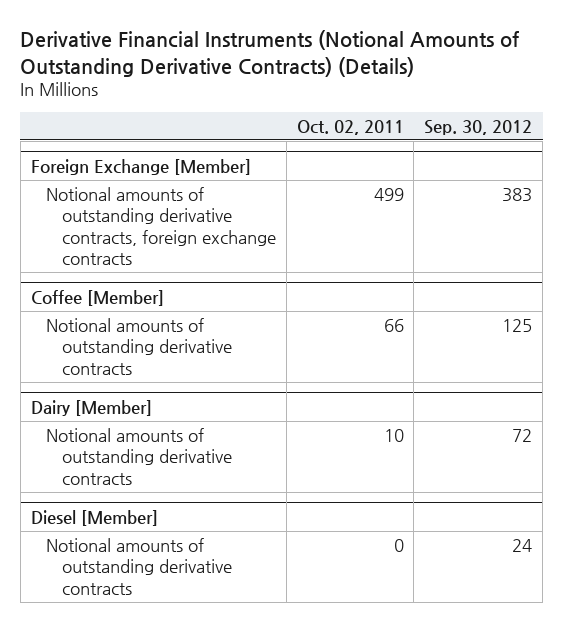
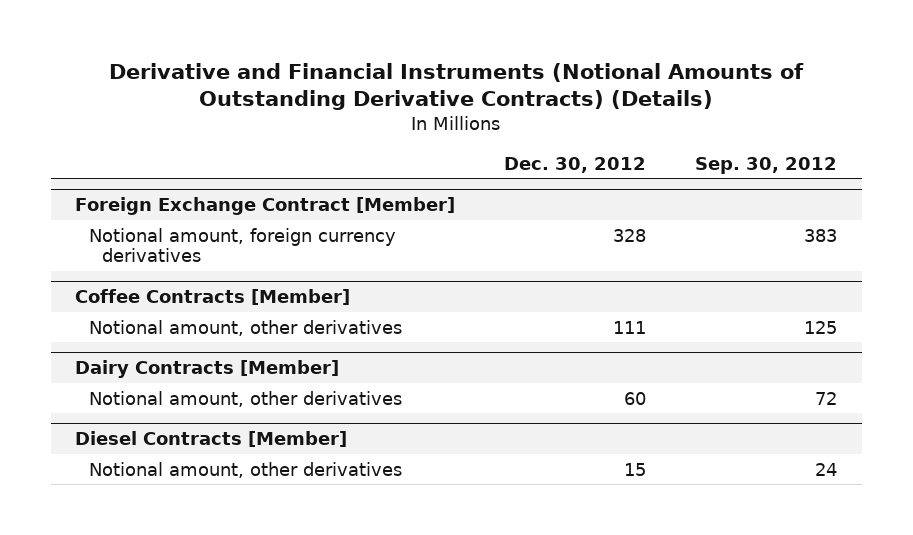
- Derivative Financial Instruments (Notional Amounts of Outstanding Derivative Contracts) (Details)
+ Derivative and Financial Instruments (Notional Amounts of Outstanding Derivative Contracts) (Details)
- | Oct. 02, 2011 | Sep. 30, 2012
+ | Dec. 30, 2012 | Sep. 30, 2012
- Foreign Exchange [Member]
- Notional amounts of outstanding derivative contracts, foreign exchange contracts | 499 | 383
- Coffee [Member]
- Notional amounts of outstanding derivative contracts | 66 | 125
- Dairy [Member]
- Notional amounts of outstanding derivative contracts | 10 | 72
- Diesel [Member]
- Notional amounts of outstanding derivative contracts | 0 | 24
+ Foreign Exchange Contract [Member]
+ Notional amount, foreign currency derivatives | 328 | 383
+ Coffee Contracts [Member]
+ Notional amount, other derivatives | 111 | 125
+ Dairy Contracts [Member]
+ Notional amount, other derivatives | 60 | 72
+ Diesel Contracts [Member]
+ Notional amount, other derivatives | 15 | 24

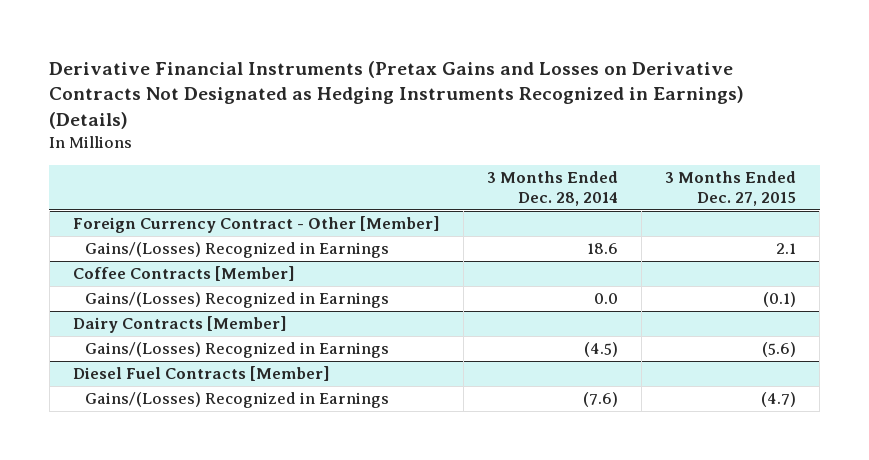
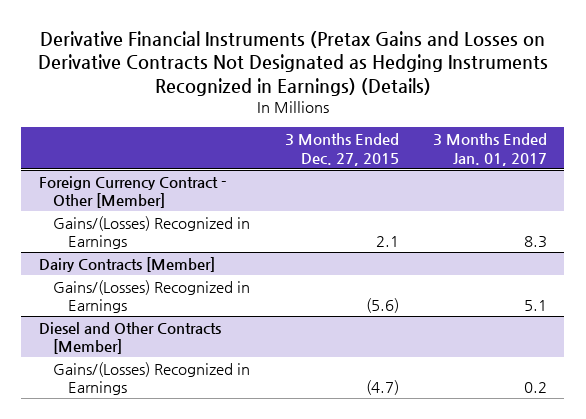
- | 3 Months Ended Dec. 28, 2014 | 3 Months Ended Dec. 27, 2015
+ | 3 Months Ended Dec. 27, 2015 | 3 Months Ended Jan. 01, 2017
- Coffee Contracts [Member]
- Gains/(Losses) Recognized in Earnings | 0.0 | (0.1)
- Diesel Fuel Contracts [Member]
+ Diesel and Other Contracts [Member]

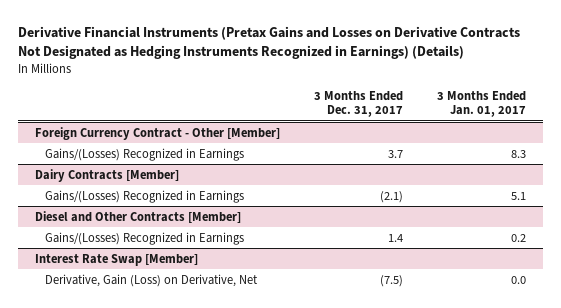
- | 3 Months Ended Dec. 27, 2015 | 3 Months Ended Jan. 01, 2017
+ | 3 Months Ended Dec. 31, 2017 | 3 Months Ended Jan. 01, 2017
+ Interest Rate Swap [Member]
+ Derivative, Gain (Loss) on Derivative, Net | (7.5) | 0.0

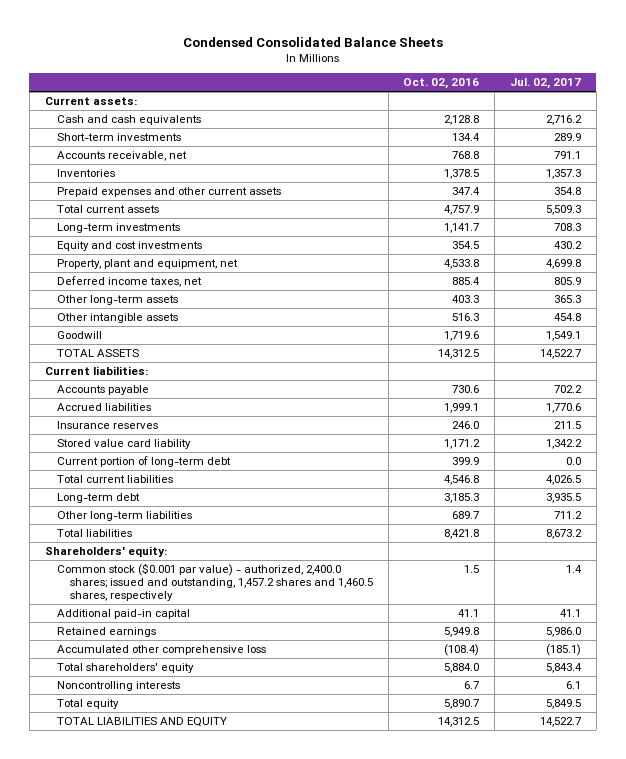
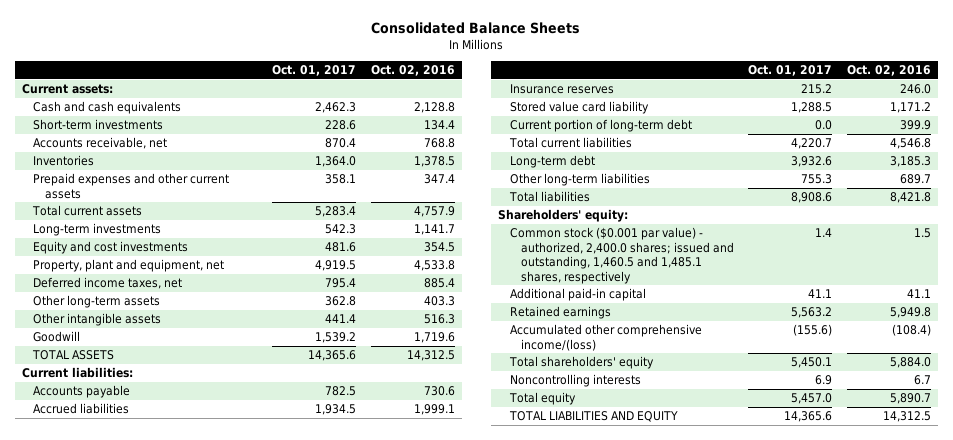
- Condensed Consolidated Balance Sheets
+ Consolidated Balance Sheets
- | Oct. 02, 2016 | Jul. 02, 2017
+ | Oct. 01, 2017 | Oct. 02, 2016
- Common stock ($0.001 par value) - authorized, 2,400.0 shares; issued and outstanding, 1,457.2 shares and 1,460.5 shares, respectively | 1.5 | 1.4
+ Common stock ($0.001 par value) - authorized, 2,400.0 shares; issued and outstanding, 1,460.5 and 1,485.1 shares, respectively | 1.4 | 1.5
- Accumulated other comprehensive loss | (108.4) | (185.1)
+ Accumulated other comprehensive income/(loss) | (155.6) | (108.4)

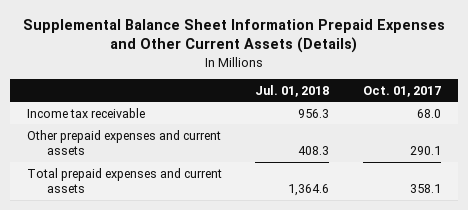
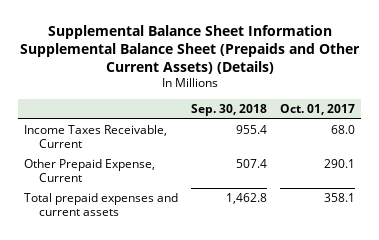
- Supplemental Balance Sheet Information Prepaid Expenses and Other Current Assets (Details)
+ Supplemental Balance Sheet Information Supplemental Balance Sheet (Prepaids and Other Current Assets) (Details)
- | Jul. 01, 2018 | Oct. 01, 2017
+ | Sep. 30, 2018 | Oct. 01, 2017
- Income tax receivable | 956.3 | 68.0
- Other prepaid expenses and current assets | 408.3 | 290.1
+ Income Taxes Receivable, Current | 955.4 | 68.0
+ Other Prepaid Expense, Current | 507.4 | 290.1

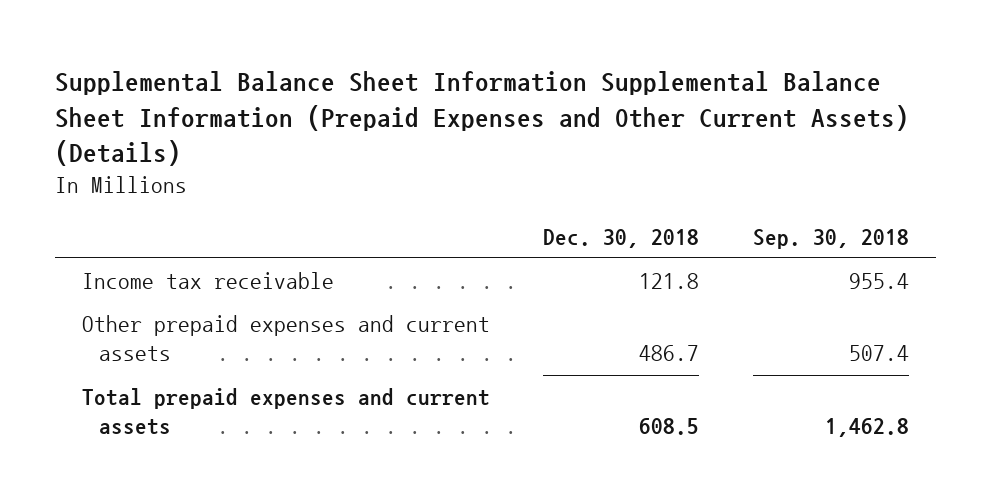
- Supplemental Balance Sheet Information Supplemental Balance Sheet (Prepaids and Other Current Assets) (Details)
+ Supplemental Balance Sheet Information Supplemental Balance Sheet Information (Prepaid Expenses and Other Current Assets) (Details)
- | Sep. 30, 2018 | Oct. 01, 2017
+ | Dec. 30, 2018 | Sep. 30, 2018
- Income Taxes Receivable, Current | 955.4 | 68.0
- Other Prepaid Expense, Current | 507.4 | 290.1
+ Income tax receivable | 121.8 | 955.4
+ Other prepaid expenses and current assets | 486.7 | 507.4

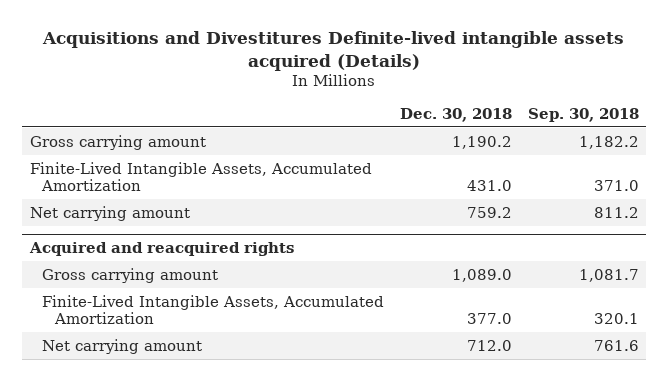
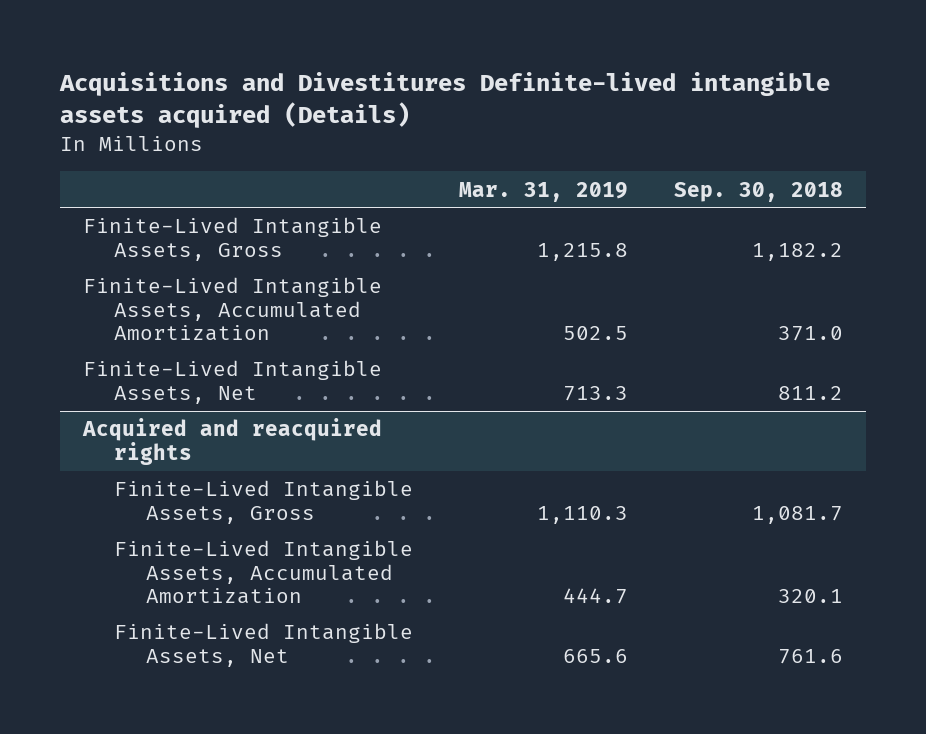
- | Dec. 30, 2018 | Sep. 30, 2018
+ | Mar. 31, 2019 | Sep. 30, 2018
- Gross carrying amount | 1,190.2 | 1,182.2
+ Finite-Lived Intangible Assets, Gross | 1,215.8 | 1,182.2
- Net carrying amount | 759.2 | 811.2
+ Finite-Lived Intangible Assets, Net | 713.3 | 811.2
@ Acquired and reacquired rights
- Gross carrying amount | 1,089.0 | 1,081.7
+ Finite-Lived Intangible Assets, Gross | 1,110.3 | 1,081.7
- Net carrying amount | 712.0 | 761.6
+ Finite-Lived Intangible Assets, Net | 665.6 | 761.6

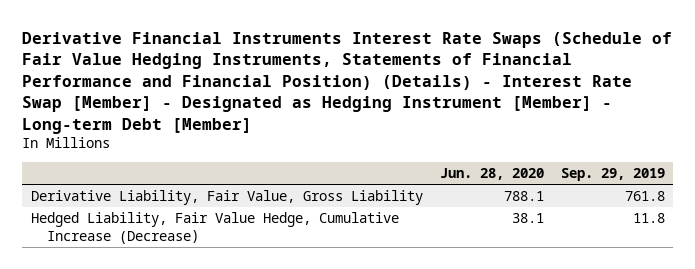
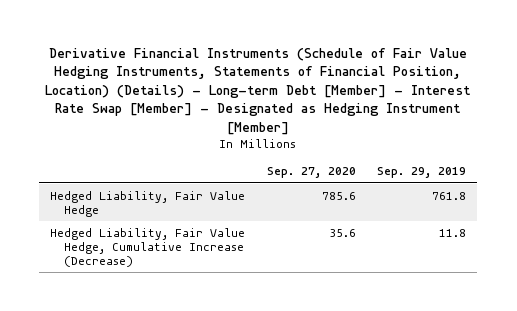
- Derivative Financial Instruments Interest Rate Swaps (Schedule of Fair Value Hedging Instruments, Statements of Financial Performance and Financial Position) (Details) - Interest Rate Swap [Member] - Designated as Hedging Instrument [Member] - Long-term Debt [Member]
+ Derivative Financial Instruments (Schedule of Fair Value Hedging Instruments, Statements of Financial Position, Location) (Details) - Long-term Debt [Member] - Interest Rate Swap [Member] - Designated as Hedging Instrument [Member]
- | Jun. 28, 2020 | Sep. 29, 2019
+ | Sep. 27, 2020 | Sep. 29, 2019
- Derivative Liability, Fair Value, Gross Liability | 788.1 | 761.8
+ Hedged Liability, Fair Value Hedge | 785.6 | 761.8

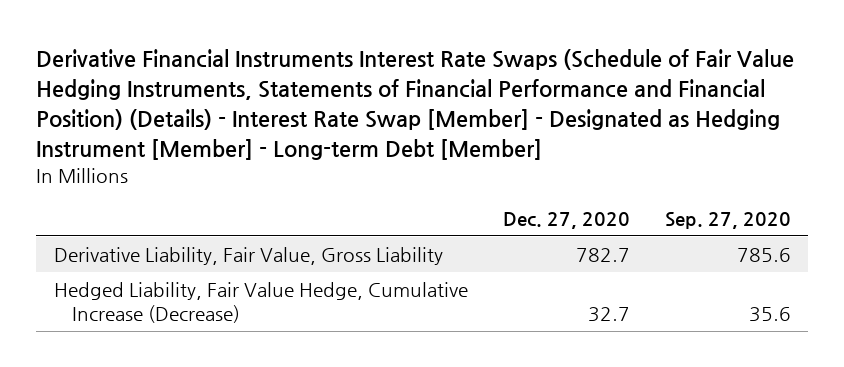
- Derivative Financial Instruments (Schedule of Fair Value Hedging Instruments, Statements of Financial Position, Location) (Details) - Long-term Debt [Member] - Interest Rate Swap [Member] - Designated as Hedging Instrument [Member]
+ Derivative Financial Instruments Interest Rate Swaps (Schedule of Fair Value Hedging Instruments, Statements of Financial Performance and Financial Position) (Details) - Interest Rate Swap [Member] - Designated as Hedging Instrument [Member] - Long-term Debt [Member]
- | Sep. 27, 2020 | Sep. 29, 2019
+ | Dec. 27, 2020 | Sep. 27, 2020
- Hedged Liability, Fair Value Hedge | 785.6 | 761.8
+ Derivative Liability, Fair Value, Gross Liability | 782.7 | 785.6

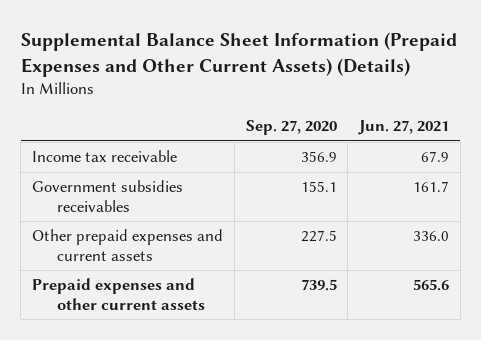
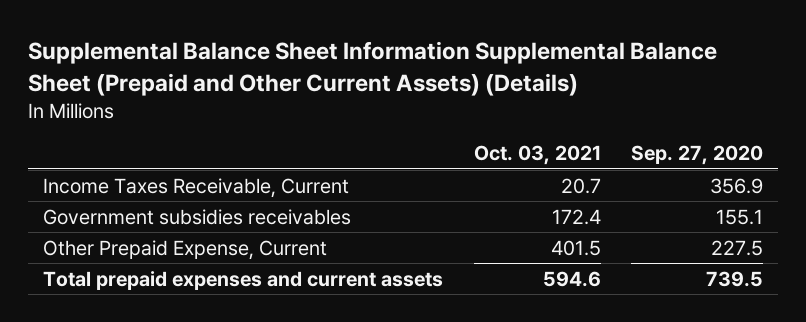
- Supplemental Balance Sheet Information (Prepaid Expenses and Other Current Assets) (Details)
+ Supplemental Balance Sheet Information Supplemental Balance Sheet (Prepaid and Other Current Assets) (Details)
- | Sep. 27, 2020 | Jun. 27, 2021
+ | Oct. 03, 2021 | Sep. 27, 2020
- Income tax receivable | 356.9 | 67.9
+ Income Taxes Receivable, Current | 20.7 | 356.9
- Other prepaid expenses and current assets | 227.5 | 336.0
- Prepaid expenses and other current assets | 739.5 | 565.6
+ Other Prepaid Expense, Current | 401.5 | 227.5
+ Total prepaid expenses and current assets | 594.6 | 739.5

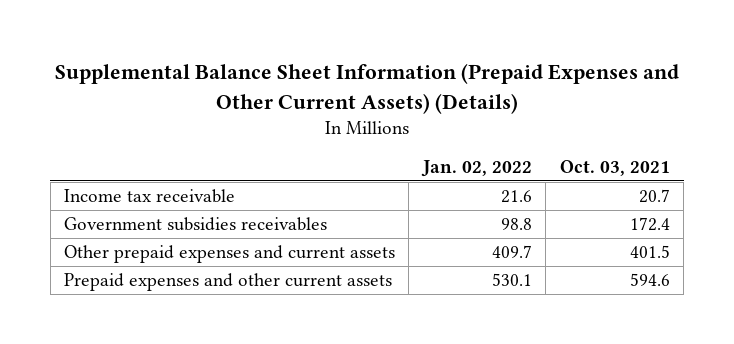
- Supplemental Balance Sheet Information Supplemental Balance Sheet (Prepaid and Other Current Assets) (Details)
+ Supplemental Balance Sheet Information (Prepaid Expenses and Other Current Assets) (Details)
- | Oct. 03, 2021 | Sep. 27, 2020
+ | Jan. 02, 2022 | Oct. 03, 2021
- Income Taxes Receivable, Current | 20.7 | 356.9
+ Income tax receivable | 21.6 | 20.7
- Other Prepaid Expense, Current | 401.5 | 227.5
- Total prepaid expenses and current assets | 594.6 | 739.5
+ Other prepaid expenses and current assets | 409.7 | 401.5
+ Prepaid expenses and other current assets | 530.1 | 594.6

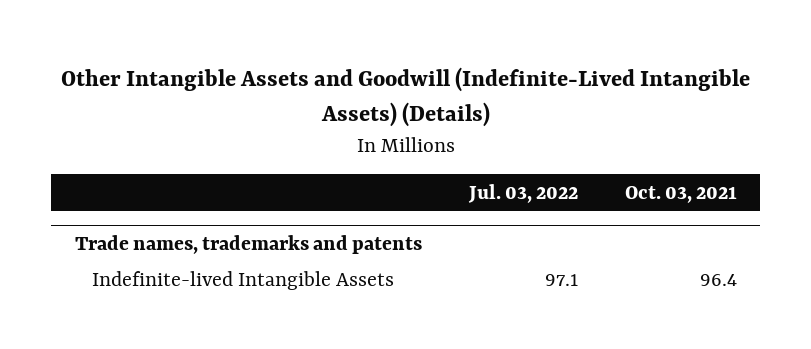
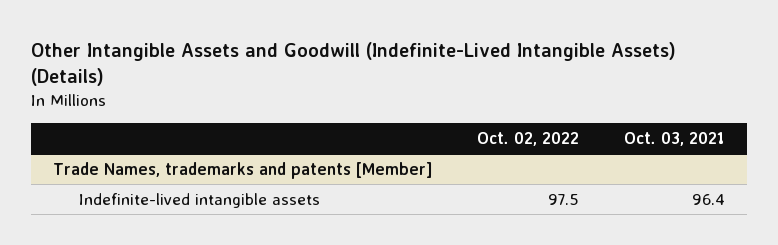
- | Jul. 03, 2022 | Oct. 03, 2021
+ | Oct. 02, 2022 | Oct. 03, 2021
- Trade names, trademarks and patents
- Indefinite-lived Intangible Assets | 97.1 | 96.4
+ Trade Names, trademarks and patents [Member]
+ Indefinite-lived intangible assets | 97.5 | 96.4

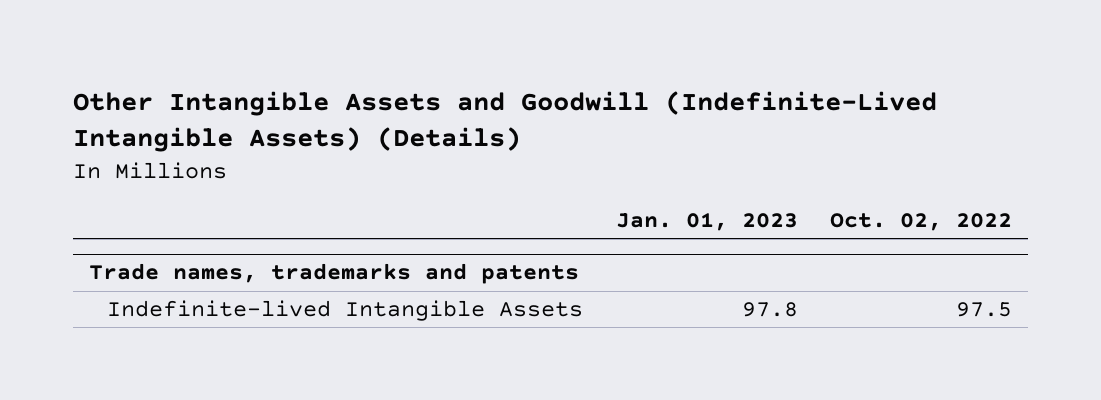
- | Oct. 02, 2022 | Oct. 03, 2021
+ | Jan. 01, 2023 | Oct. 02, 2022
- Trade Names, trademarks and patents [Member]
- Indefinite-lived intangible assets | 97.5 | 96.4
+ Trade names, trademarks and patents
+ Indefinite-lived Intangible Assets | 97.8 | 97.5

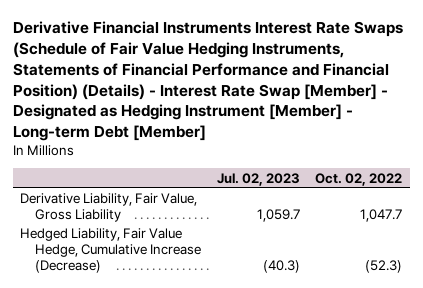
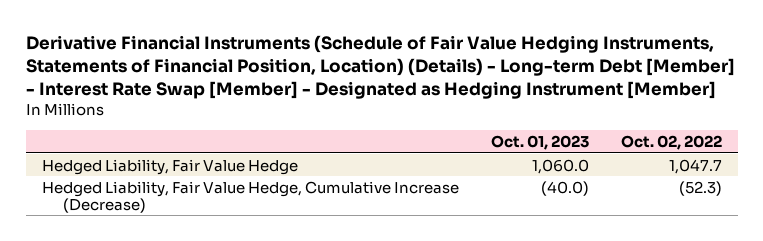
- Derivative Financial Instruments Interest Rate Swaps (Schedule of Fair Value Hedging Instruments, Statements of Financial Performance and Financial Position) (Details) - Interest Rate Swap [Member] - Designated as Hedging Instrument [Member] - Long-term Debt [Member]
+ Derivative Financial Instruments (Schedule of Fair Value Hedging Instruments, Statements of Financial Position, Location) (Details) - Long-term Debt [Member] - Interest Rate Swap [Member] - Designated as Hedging Instrument [Member]
- | Jul. 02, 2023 | Oct. 02, 2022
+ | Oct. 01, 2023 | Oct. 02, 2022
- Derivative Liability, Fair Value, Gross Liability | 1,059.7 | 1,047.7
+ Hedged Liability, Fair Value Hedge | 1,060.0 | 1,047.7

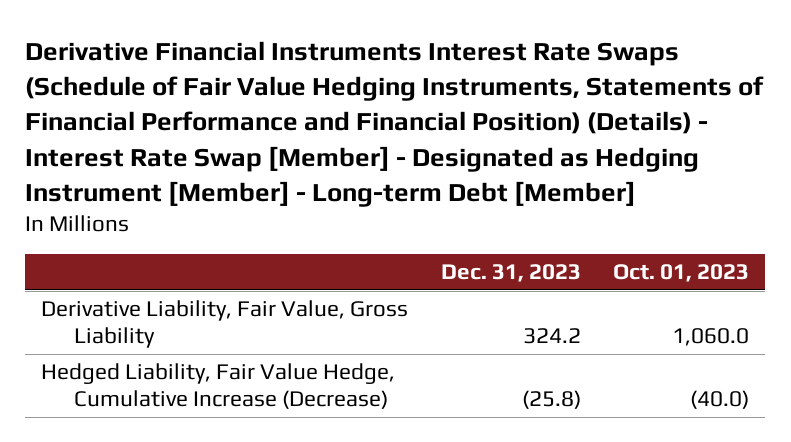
- Derivative Financial Instruments (Schedule of Fair Value Hedging Instruments, Statements of Financial Position, Location) (Details) - Long-term Debt [Member] - Interest Rate Swap [Member] - Designated as Hedging Instrument [Member]
+ Derivative Financial Instruments Interest Rate Swaps (Schedule of Fair Value Hedging Instruments, Statements of Financial Performance and Financial Position) (Details) - Interest Rate Swap [Member] - Designated as Hedging Instrument [Member] - Long-term Debt [Member]
- | Oct. 01, 2023 | Oct. 02, 2022
+ | Dec. 31, 2023 | Oct. 01, 2023
- Hedged Liability, Fair Value Hedge | 1,060.0 | 1,047.7
+ Derivative Liability, Fair Value, Gross Liability | 324.2 | 1,060.0

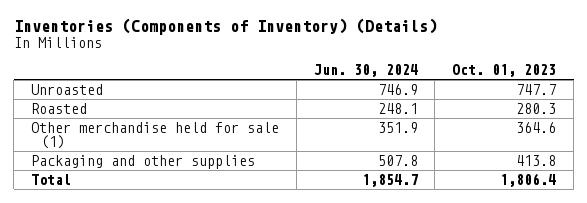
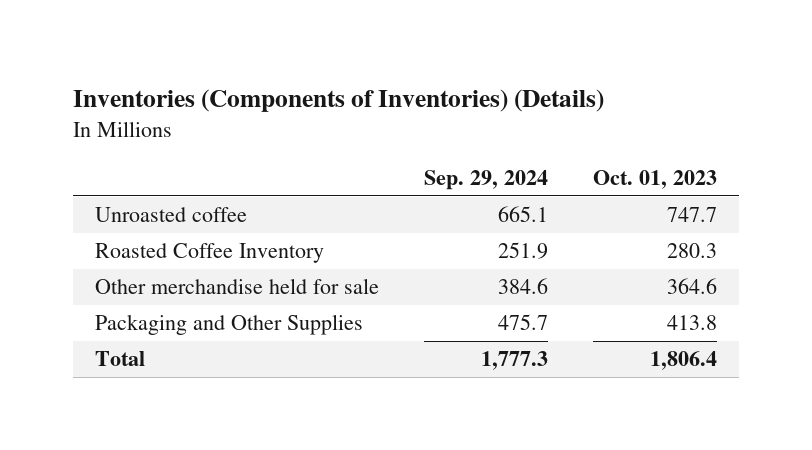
- Inventories (Components of Inventory) (Details)
+ Inventories (Components of Inventories) (Details)
- | Jun. 30, 2024 | Oct. 01, 2023
+ | Sep. 29, 2024 | Oct. 01, 2023
- Unroasted | 746.9 | 747.7
- Roasted | 248.1 | 280.3
- Other merchandise held for sale (1) | 351.9 | 364.6
- Packaging and other supplies | 507.8 | 413.8
+ Unroasted coffee | 665.1 | 747.7
+ Roasted Coffee Inventory | 251.9 | 280.3
+ Other merchandise held for sale | 384.6 | 364.6
+ Packaging and Other Supplies | 475.7 | 413.8

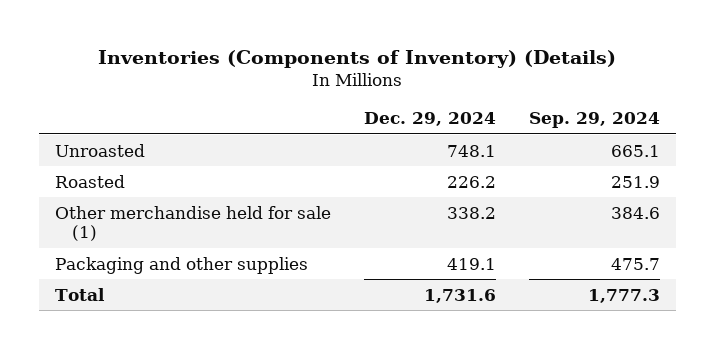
- Inventories (Components of Inventories) (Details)
+ Inventories (Components of Inventory) (Details)
- | Sep. 29, 2024 | Oct. 01, 2023
+ | Dec. 29, 2024 | Sep. 29, 2024
- Unroasted coffee | 665.1 | 747.7
- Roasted Coffee Inventory | 251.9 | 280.3
- Other merchandise held for sale | 384.6 | 364.6
- Packaging and Other Supplies | 475.7 | 413.8
+ Unroasted | 748.1 | 665.1
+ Roasted | 226.2 | 251.9
+ Other merchandise held for sale (1) | 338.2 | 384.6
+ Packaging and other supplies | 419.1 | 475.7

